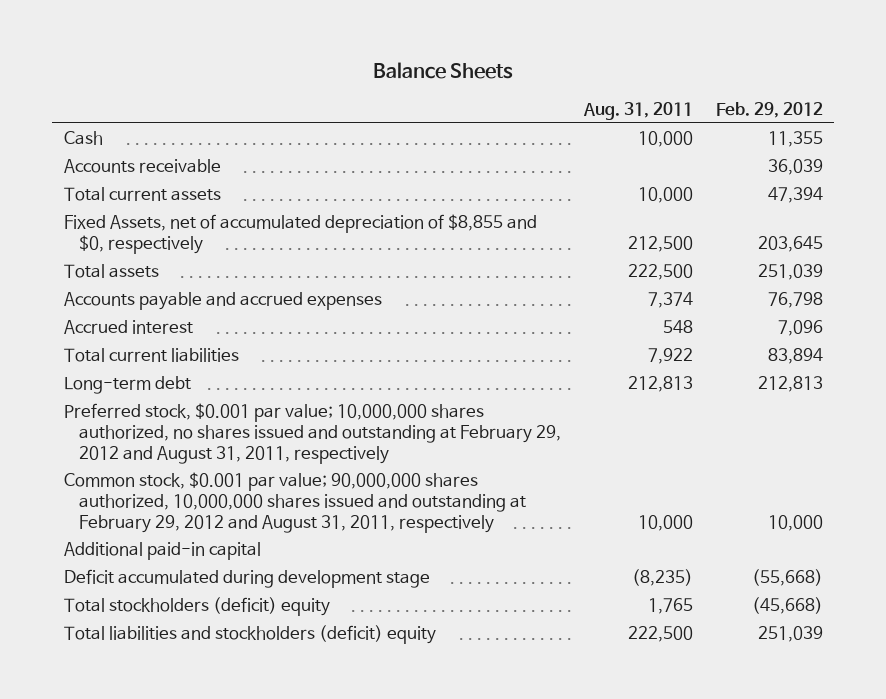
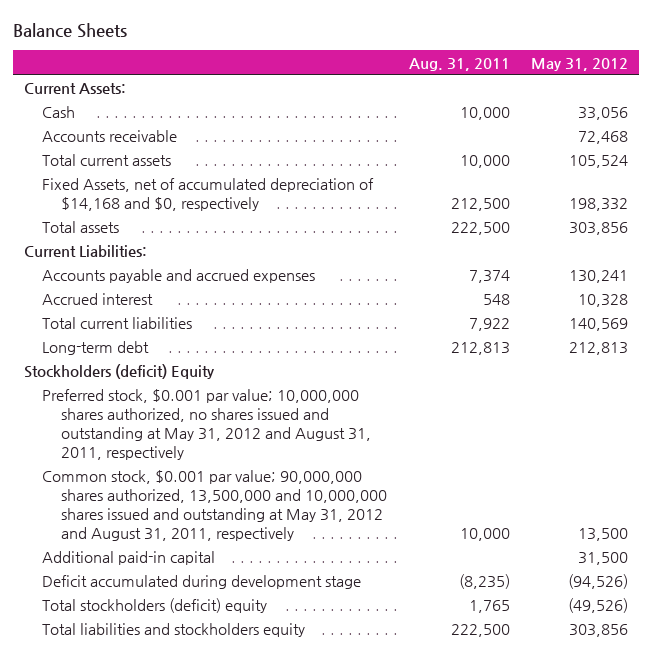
- | Aug. 31, 2011 | Feb. 29, 2012
+ | Aug. 31, 2011 | May 31, 2012
+ Current Assets:
- Fixed Assets, net of accumulated depreciation of $8,855 and $0, respectively | 212,500 | 203,645
+ Fixed Assets, net of accumulated depreciation of $14,168 and $0, respectively | 212,500 | 198,332
+ Current Liabilities:
- Preferred stock, $0.001 par value; 10,000,000 shares authorized, no shares issued and outstanding at February 29, 2012 and August 31, 2011, respectively
- Common stock, $0.001 par value; 90,000,000 shares authorized, 10,000,000 shares issued and outstanding at February 29, 2012 and August 31, 2011, respectively | 10,000 | 10,000
+ Stockholders (deficit) Equity
+ Preferred stock, $0.001 par value; 10,000,000 shares authorized, no shares issued and outstanding at May 31, 2012 and August 31, 2011, respectively
+ Common stock, $0.001 par value; 90,000,000 shares authorized, 13,500,000 and 10,000,000 shares issued and outstanding at May 31, 2012 and August 31, 2011, respectively | 10,000 | 13,500
- Total liabilities and stockholders (deficit) equity | 222,500 | 251,039
+ Total liabilities and stockholders equity | 222,500 | 303,856

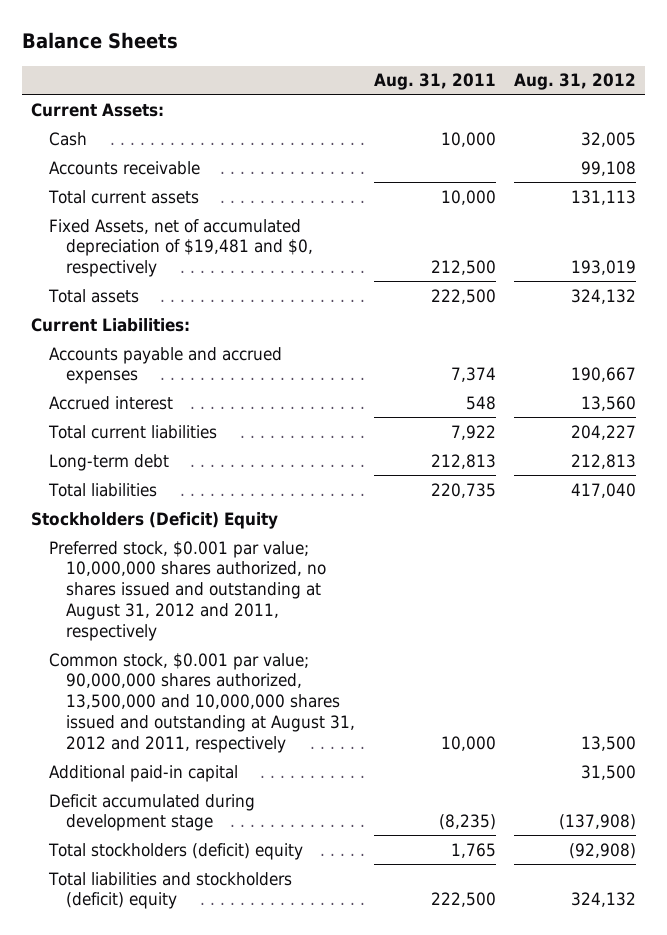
- | Aug. 31, 2011 | May 31, 2012
+ | Aug. 31, 2011 | Aug. 31, 2012
- Fixed Assets, net of accumulated depreciation of $14,168 and $0, respectively | 212,500 | 198,332
+ Fixed Assets, net of accumulated depreciation of $19,481 and $0, respectively | 212,500 | 193,019
- Stockholders (deficit) Equity
- Preferred stock, $0.001 par value; 10,000,000 shares authorized, no shares issued and outstanding at May 31, 2012 and August 31, 2011, respectively
- Common stock, $0.001 par value; 90,000,000 shares authorized, 13,500,000 and 10,000,000 shares issued and outstanding at May 31, 2012 and August 31, 2011, respectively | 10,000 | 13,500
+ Total liabilities | 220,735 | 417,040
+ Stockholders (Deficit) Equity
+ Preferred stock, $0.001 par value; 10,000,000 shares authorized, no shares issued and outstanding at August 31, 2012 and 2011, respectively
+ Common stock, $0.001 par value; 90,000,000 shares authorized, 13,500,000 and 10,000,000 shares issued and outstanding at August 31, 2012 and 2011, respectively | 10,000 | 13,500
- Total liabilities and stockholders equity | 222,500 | 303,856
+ Total liabilities and stockholders (deficit) equity | 222,500 | 324,132

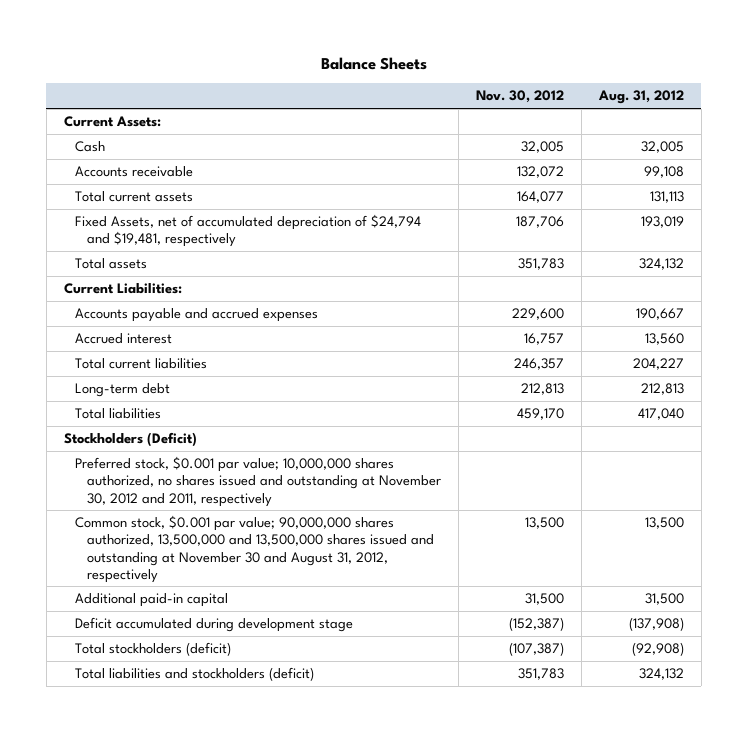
- | Aug. 31, 2011 | Aug. 31, 2012
+ | Nov. 30, 2012 | Aug. 31, 2012
- Fixed Assets, net of accumulated depreciation of $19,481 and $0, respectively | 212,500 | 193,019
+ Fixed Assets, net of accumulated depreciation of $24,794 and $19,481, respectively | 187,706 | 193,019
- Stockholders (Deficit) Equity
- Preferred stock, $0.001 par value; 10,000,000 shares authorized, no shares issued and outstanding at August 31, 2012 and 2011, respectively
- Common stock, $0.001 par value; 90,000,000 shares authorized, 13,500,000 and 10,000,000 shares issued and outstanding at August 31, 2012 and 2011, respectively | 10,000 | 13,500
+ Stockholders (Deficit)
+ Preferred stock, $0.001 par value; 10,000,000 shares authorized, no shares issued and outstanding at November 30, 2012 and 2011, respectively
+ Common stock, $0.001 par value; 90,000,000 shares authorized, 13,500,000 and 13,500,000 shares issued and outstanding at November 30 and August 31, 2012, respectively | 13,500 | 13,500
- Total stockholders (deficit) equity | 1,765 | (92,908)
- Total liabilities and stockholders (deficit) equity | 222,500 | 324,132
+ Total stockholders (deficit) | (107,387) | (92,908)
+ Total liabilities and stockholders (deficit) | 351,783 | 324,132

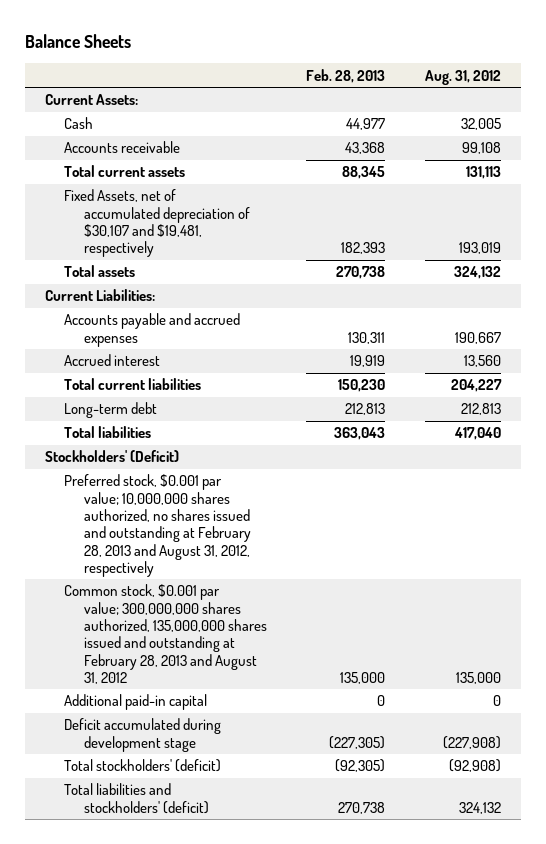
- | Nov. 30, 2012 | Aug. 31, 2012
+ | Feb. 28, 2013 | Aug. 31, 2012
- Fixed Assets, net of accumulated depreciation of $24,794 and $19,481, respectively | 187,706 | 193,019
+ Fixed Assets, net of accumulated depreciation of $30,107 and $19,481, respectively | 182,393 | 193,019
- Stockholders (Deficit)
- Preferred stock, $0.001 par value; 10,000,000 shares authorized, no shares issued and outstanding at November 30, 2012 and 2011, respectively
- Common stock, $0.001 par value; 90,000,000 shares authorized, 13,500,000 and 13,500,000 shares issued and outstanding at November 30 and August 31, 2012, respectively | 13,500 | 13,500
- Additional paid-in capital | 31,500 | 31,500
- Deficit accumulated during development stage | (152,387) | (137,908)
- Total stockholders (deficit) | (107,387) | (92,908)
- Total liabilities and stockholders (deficit) | 351,783 | 324,132
+ Stockholders' (Deficit)
+ Preferred stock, $0.001 par value; 10,000,000 shares authorized, no shares issued and outstanding at February 28, 2013 and August 31, 2012, respectively
+ Common stock, $0.001 par value; 300,000,000 shares authorized, 135,000,000 shares issued and outstanding at February 28, 2013 and August 31, 2012 | 135,000 | 135,000
+ Additional paid-in capital | 0 | 0
+ Deficit accumulated during development stage | (227,305) | (227,908)
+ Total stockholders' (deficit) | (92,305) | (92,908)
+ Total liabilities and stockholders' (deficit) | 270,738 | 324,132

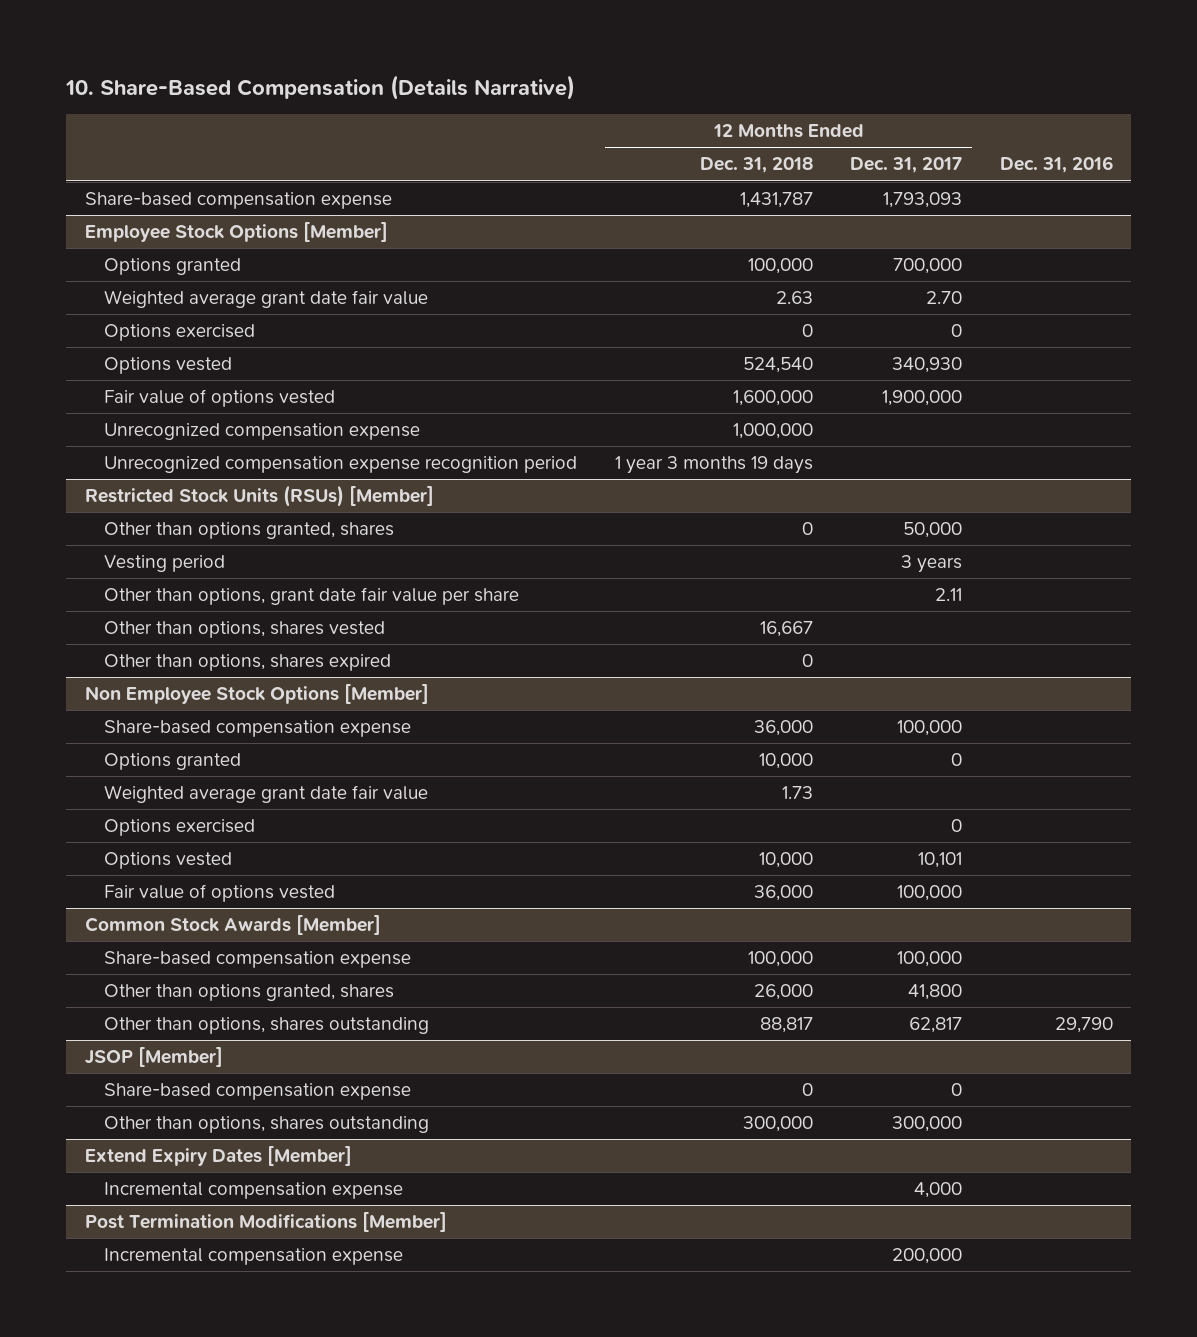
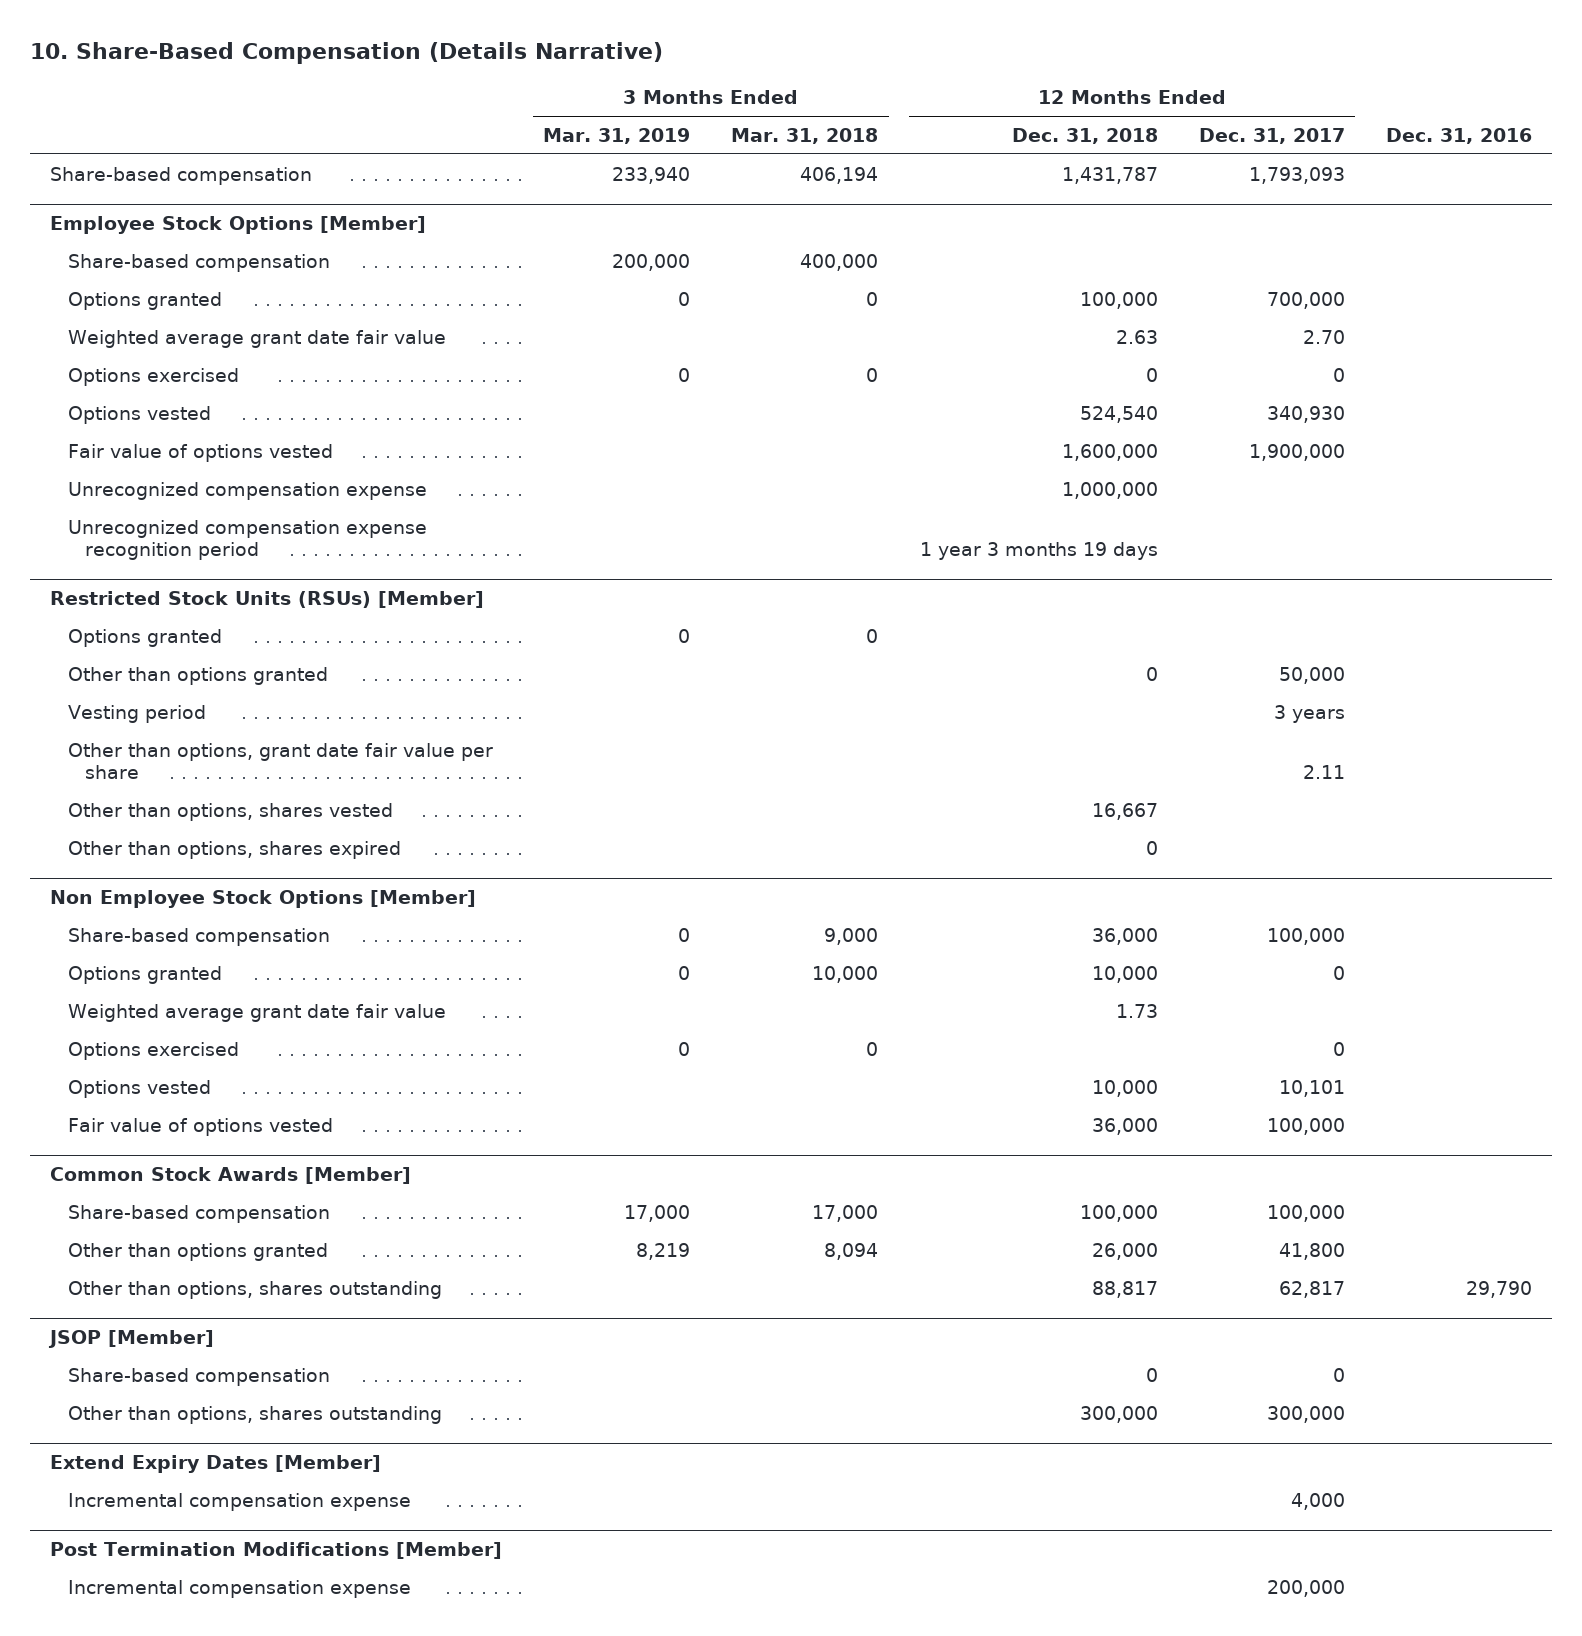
- | 12 Months Ended Dec. 31, 2018 | 12 Months Ended Dec. 31, 2017 | Dec. 31, 2016
+ | 3 Months Ended Mar. 31, 2019 | 3 Months Ended Mar. 31, 2018 | 12 Months Ended Dec. 31, 2018 | 12 Months Ended Dec. 31, 2017 | Dec. 31, 2016
- Share-based compensation expense | 1,431,787 | 1,793,093 |
+ Share-based compensation | 233,940 | 406,194 | 1,431,787 | 1,793,093 |
@ Employee Stock Options [Member]
+ Share-based compensation | 200,000 | 400,000 | | |
@ Restricted Stock Units (RSUs) [Member]
- Other than options granted, shares | 0 | 50,000 |
+ Options granted | 0 | 0 | | |
+ Other than options granted | | | 0 | 50,000 |
@ Non Employee Stock Options [Member]
- Share-based compensation expense | 36,000 | 100,000 |
+ Share-based compensation | 0 | 9,000 | 36,000 | 100,000 |
@ Common Stock Awards [Member]
- Share-based compensation expense | 100,000 | 100,000 |
- Other than options granted, shares | 26,000 | 41,800 |
+ Share-based compensation | 17,000 | 17,000 | 100,000 | 100,000 |
+ Other than options granted | 8,219 | 8,094 | 26,000 | 41,800 |
@ JSOP [Member]
- Share-based compensation expense | 0 | 0 |
+ Share-based compensation | | | 0 | 0 |

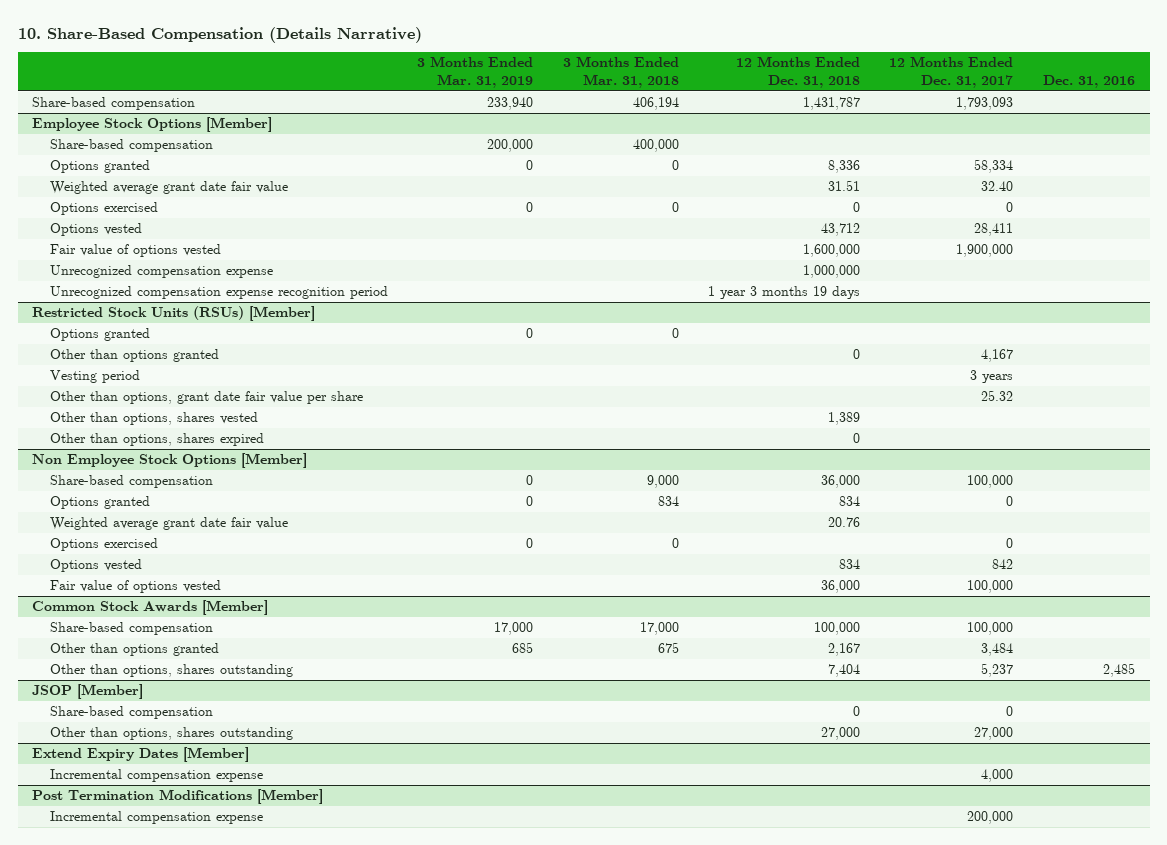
@ Employee Stock Options [Member]
- Options granted | 0 | 0 | 100,000 | 700,000 |
- Weighted average grant date fair value | | | 2.63 | 2.70 |
+ Options granted | 0 | 0 | 8,336 | 58,334 |
+ Weighted average grant date fair value | | | 31.51 | 32.40 |
- Options vested | | | 524,540 | 340,930 |
+ Options vested | | | 43,712 | 28,411 |
@ Restricted Stock Units (RSUs) [Member]
- Other than options granted | | | 0 | 50,000 |
+ Other than options granted | | | 0 | 4,167 |
- Other than options, grant date fair value per share | | | | 2.11 |
- Other than options, shares vested | | | 16,667 | |
+ Other than options, grant date fair value per share | | | | 25.32 |
+ Other than options, shares vested | | | 1,389 | |
@ Non Employee Stock Options [Member]
- Options granted | 0 | 10,000 | 10,000 | 0 |
- Weighted average grant date fair value | | | 1.73 | |
+ Options granted | 0 | 834 | 834 | 0 |
+ Weighted average grant date fair value | | | 20.76 | |
- Options vested | | | 10,000 | 10,101 |
+ Options vested | | | 834 | 842 |
@ Common Stock Awards [Member]
- Other than options granted | 8,219 | 8,094 | 26,000 | 41,800 |
- Other than options, shares outstanding | | | 88,817 | 62,817 | 29,790
+ Other than options granted | 685 | 675 | 2,167 | 3,484 |
+ Other than options, shares outstanding | | | 7,404 | 5,237 | 2,485
@ JSOP [Member]
- Other than options, shares outstanding | | | 300,000 | 300,000 |
+ Other than options, shares outstanding | | | 27,000 | 27,000 |

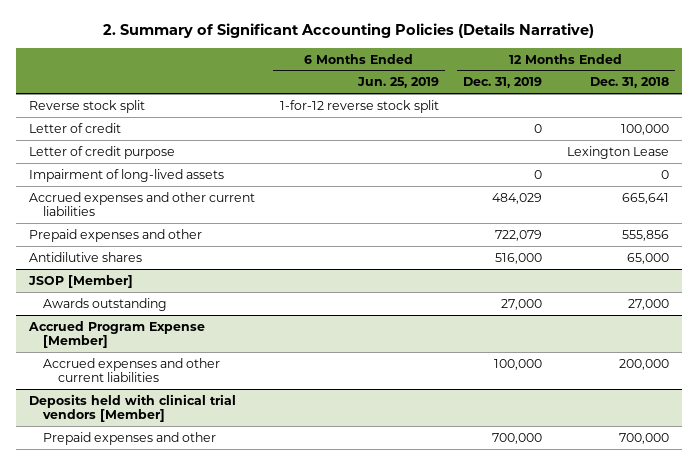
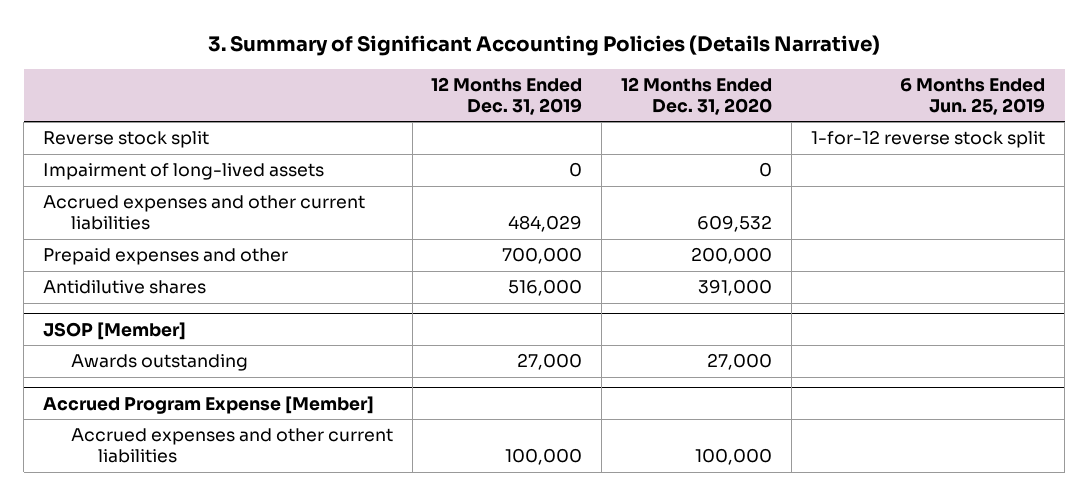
- 2. Summary of Significant Accounting Policies (Details Narrative)
+ 3. Summary of Significant Accounting Policies (Details Narrative)
- | 6 Months Ended Jun. 25, 2019 | 12 Months Ended Dec. 31, 2019 | 12 Months Ended Dec. 31, 2018
+ | 12 Months Ended Dec. 31, 2019 | 12 Months Ended Dec. 31, 2020 | 6 Months Ended Jun. 25, 2019
- Letter of credit | | 0 | 100,000
- Letter of credit purpose | | | Lexington Lease
- Prepaid expenses and other | | 722,079 | 555,856
+ Prepaid expenses and other | 700,000 | 200,000 |
- Deposits held with clinical trial vendors [Member]
- Prepaid expenses and other | | 700,000 | 700,000

